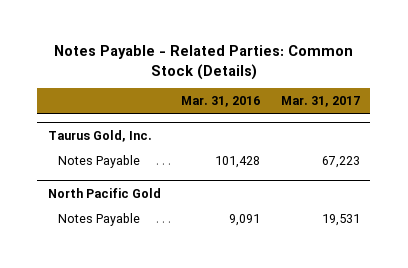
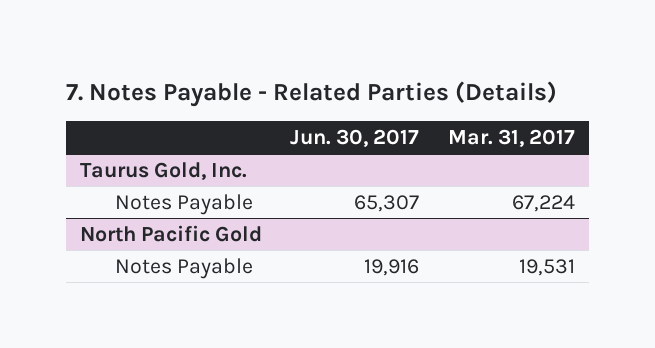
- Notes Payable - Related Parties: Common Stock (Details)
+ 7. Notes Payable - Related Parties (Details)
- | Mar. 31, 2016 | Mar. 31, 2017
+ | Jun. 30, 2017 | Mar. 31, 2017
@ Taurus Gold, Inc.
- Notes Payable | 101,428 | 67,223
+ Notes Payable | 65,307 | 67,224

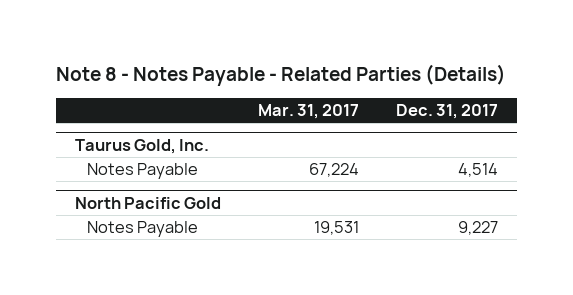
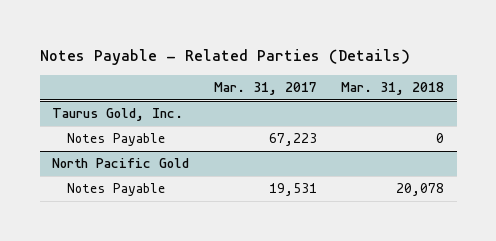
- Note 8 - Notes Payable - Related Parties (Details)
+ Notes Payable - Related Parties (Details)
- | Mar. 31, 2017 | Dec. 31, 2017
+ | Mar. 31, 2017 | Mar. 31, 2018
@ Taurus Gold, Inc.
- Notes Payable | 67,224 | 4,514
+ Notes Payable | 67,223 | 0

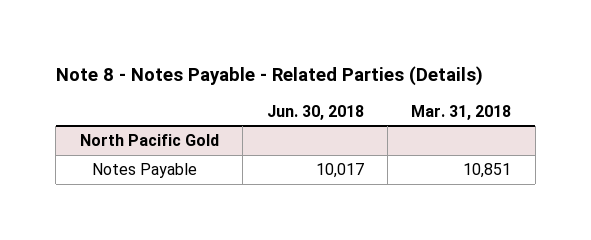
- Notes Payable - Related Parties (Details)
+ Note 8 - Notes Payable - Related Parties (Details)
- | Mar. 31, 2017 | Mar. 31, 2018
+ | Jun. 30, 2018 | Mar. 31, 2018
- Taurus Gold, Inc.
- Notes Payable | 67,223 | 0
@ North Pacific Gold
- Notes Payable | 19,531 | 20,078
+ Notes Payable | 10,017 | 10,851

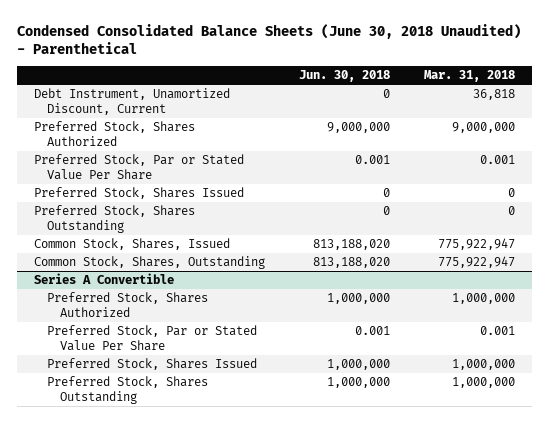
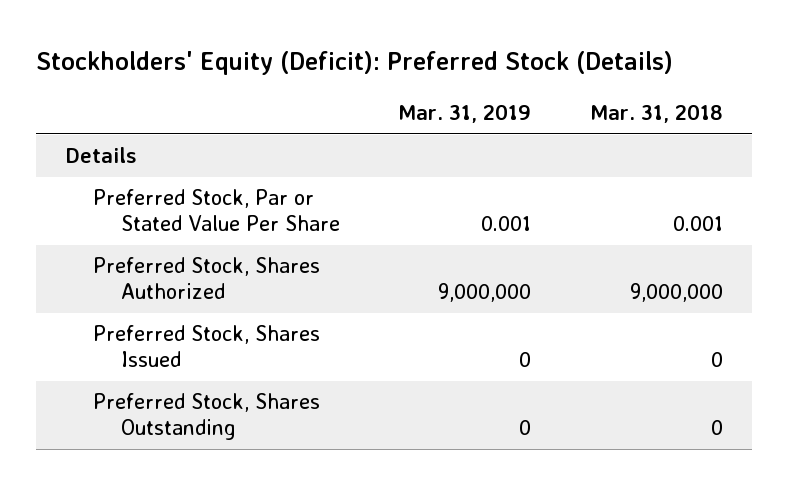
- Condensed Consolidated Balance Sheets (June 30, 2018 Unaudited) - Parenthetical
+ Stockholders' Equity (Deficit): Preferred Stock (Details)
- | Jun. 30, 2018 | Mar. 31, 2018
+ | Mar. 31, 2019 | Mar. 31, 2018
- Debt Instrument, Unamortized Discount, Current | 0 | 36,818
+ Details
moved down: Preferred Stock, Shares Authorized | 9,000,000 | 9,000,000
- Common Stock, Shares, Issued | 813,188,020 | 775,922,947
- Common Stock, Shares, Outstanding | 813,188,020 | 775,922,947
- Series A Convertible
- Preferred Stock, Shares Authorized | 1,000,000 | 1,000,000
- Preferred Stock, Par or Stated Value Per Share | 0.001 | 0.001
- Preferred Stock, Shares Issued | 1,000,000 | 1,000,000
- Preferred Stock, Shares Outstanding | 1,000,000 | 1,000,000

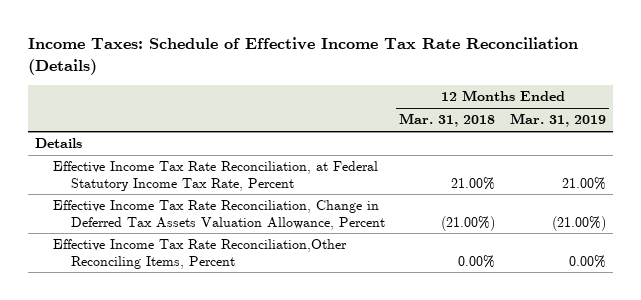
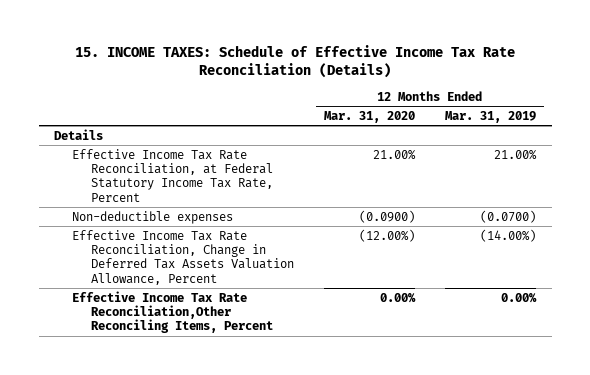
- Income Taxes: Schedule of Effective Income Tax Rate Reconciliation (Details)
+ 15. INCOME TAXES: Schedule of Effective Income Tax Rate Reconciliation (Details)
- | 12 Months Ended Mar. 31, 2018 | 12 Months Ended Mar. 31, 2019
+ | 12 Months Ended Mar. 31, 2020 | 12 Months Ended Mar. 31, 2019
- Effective Income Tax Rate Reconciliation, Change in Deferred Tax Assets Valuation Allowance, Percent | (21.00%) | (21.00%)
+ Non-deductible expenses | (0.0900) | (0.0700)
+ Effective Income Tax Rate Reconciliation, Change in Deferred Tax Assets Valuation Allowance, Percent | (12.00%) | (14.00%)

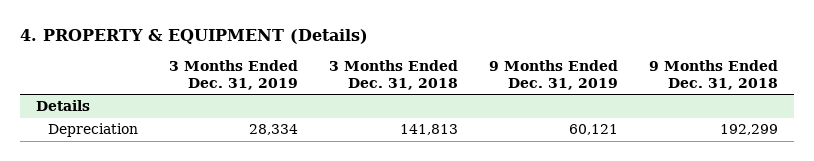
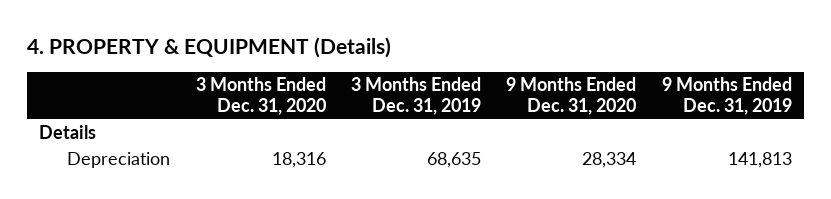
- | 3 Months Ended Dec. 31, 2019 | 3 Months Ended Dec. 31, 2018 | 9 Months Ended Dec. 31, 2019 | 9 Months Ended Dec. 31, 2018
+ | 3 Months Ended Dec. 31, 2020 | 3 Months Ended Dec. 31, 2019 | 9 Months Ended Dec. 31, 2020 | 9 Months Ended Dec. 31, 2019
- Depreciation | 28,334 | 141,813 | 60,121 | 192,299
+ Depreciation | 18,316 | 68,635 | 28,334 | 141,813

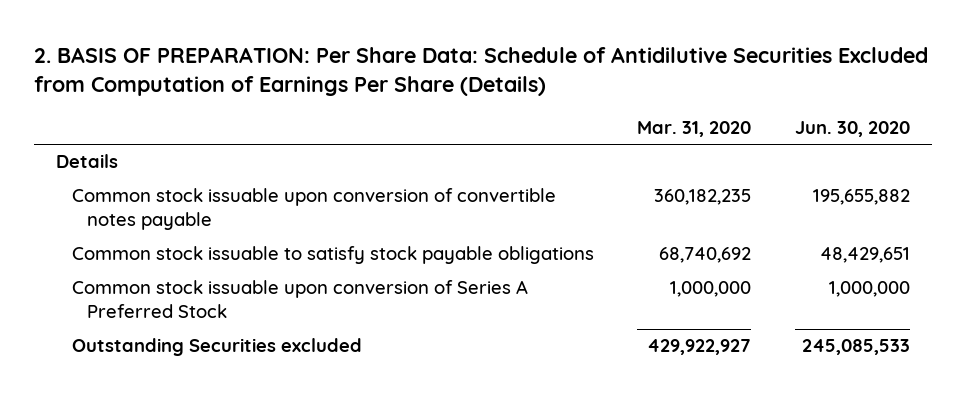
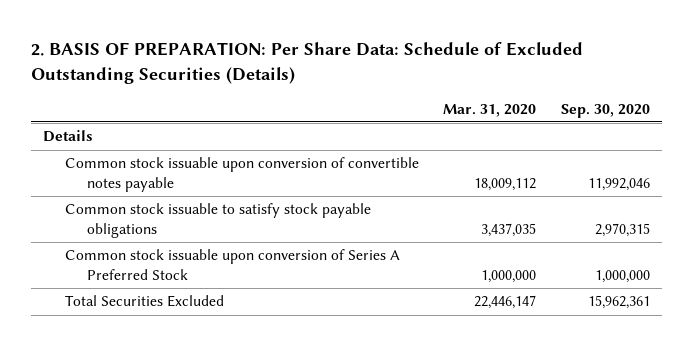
- 2. BASIS OF PREPARATION: Per Share Data: Schedule of Antidilutive Securities Excluded from Computation of Earnings Per Share (Details)
+ 2. BASIS OF PREPARATION: Per Share Data: Schedule of Excluded Outstanding Securities (Details)
- | Mar. 31, 2020 | Jun. 30, 2020
+ | Mar. 31, 2020 | Sep. 30, 2020
- Common stock issuable upon conversion of convertible notes payable | 360,182,235 | 195,655,882
- Common stock issuable to satisfy stock payable obligations | 68,740,692 | 48,429,651
+ Common stock issuable upon conversion of convertible notes payable | 18,009,112 | 11,992,046
+ Common stock issuable to satisfy stock payable obligations | 3,437,035 | 2,970,315
- Outstanding Securities excluded | 429,922,927 | 245,085,533
+ Total Securities Excluded | 22,446,147 | 15,962,361

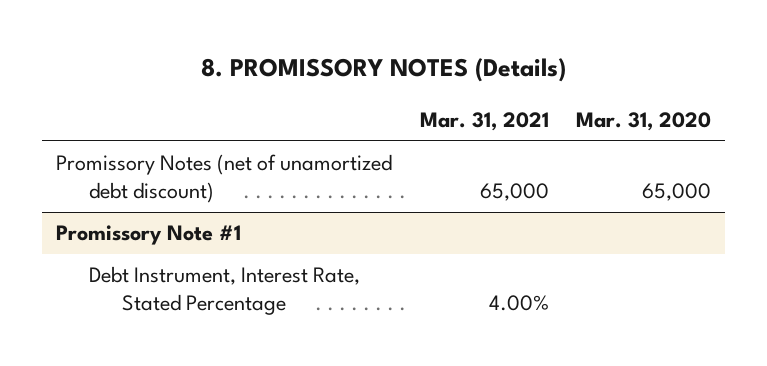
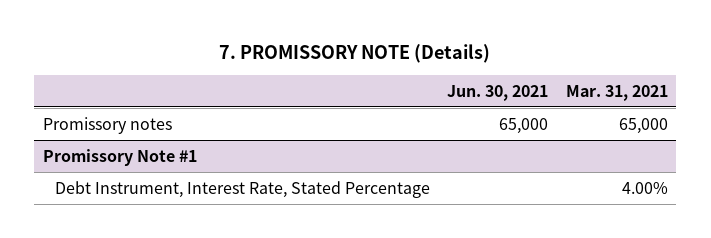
- 8. PROMISSORY NOTES (Details)
+ 7. PROMISSORY NOTE (Details)
- | Mar. 31, 2021 | Mar. 31, 2020
+ | Jun. 30, 2021 | Mar. 31, 2021
- Promissory Notes (net of unamortized debt discount) | 65,000 | 65,000
+ Promissory notes | 65,000 | 65,000

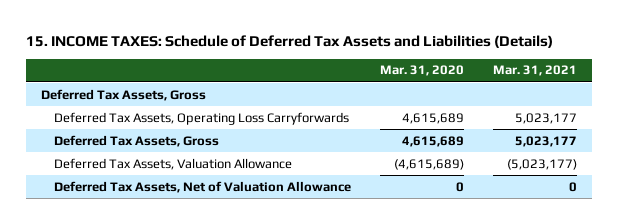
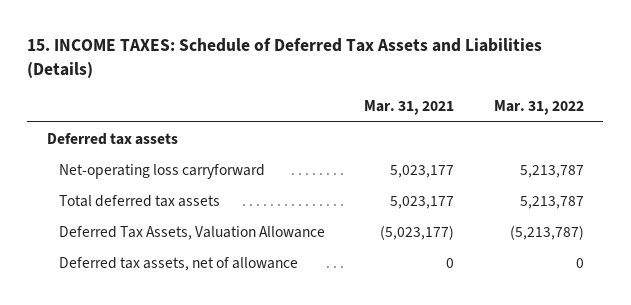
- | Mar. 31, 2020 | Mar. 31, 2021
+ | Mar. 31, 2021 | Mar. 31, 2022
- Deferred Tax Assets, Gross
- Deferred Tax Assets, Operating Loss Carryforwards | 4,615,689 | 5,023,177
- Deferred Tax Assets, Gross | 4,615,689 | 5,023,177
+ Deferred tax assets
+ Net-operating loss carryforward | 5,023,177 | 5,213,787
+ Total deferred tax assets | 5,023,177 | 5,213,787
- Deferred Tax Assets, Net of Valuation Allowance | 0 | 0
+ Deferred tax assets, net of allowance | 0 | 0

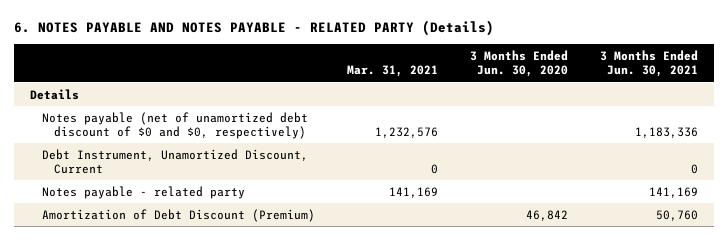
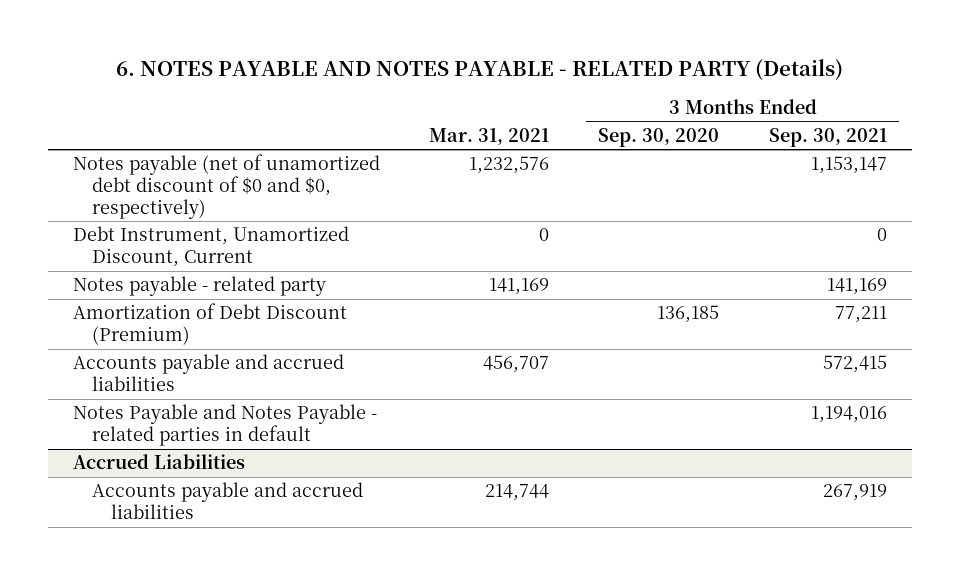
- | Mar. 31, 2021 | 3 Months Ended Jun. 30, 2020 | 3 Months Ended Jun. 30, 2021
+ | Mar. 31, 2021 | 3 Months Ended Sep. 30, 2020 | 3 Months Ended Sep. 30, 2021
- Details
+ Accounts payable and accrued liabilities | 456,707 | | 572,415
+ Notes Payable and Notes Payable - related parties in default | | | 1,194,016
+ Accrued Liabilities
+ Accounts payable and accrued liabilities | 214,744 | | 267,919

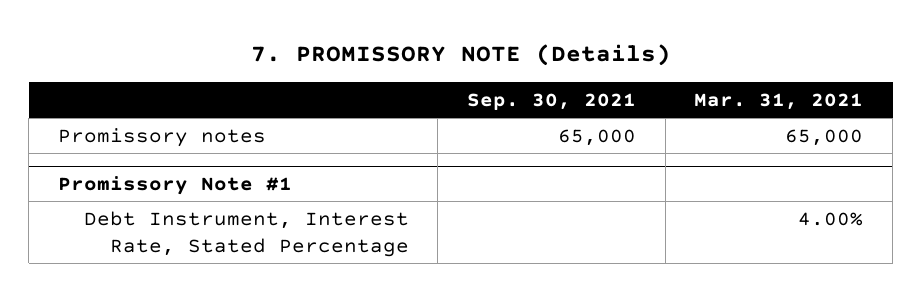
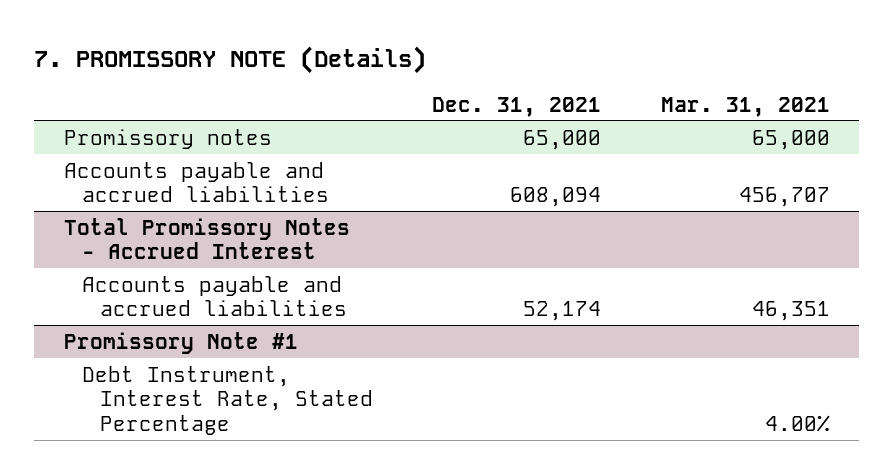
- | Sep. 30, 2021 | Mar. 31, 2021
+ | Dec. 31, 2021 | Mar. 31, 2021
+ Accounts payable and accrued liabilities | 608,094 | 456,707
+ Total Promissory Notes - Accrued Interest
+ Accounts payable and accrued liabilities | 52,174 | 46,351

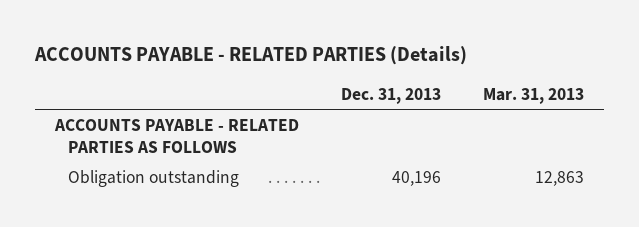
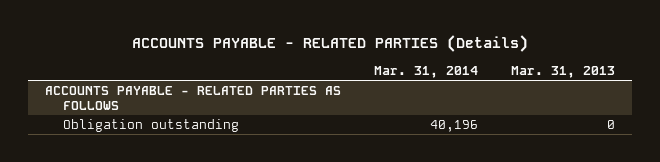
- | Dec. 31, 2013 | Mar. 31, 2013
+ | Mar. 31, 2014 | Mar. 31, 2013
- Obligation outstanding | 40,196 | 12,863
+ Obligation outstanding | 40,196 | 0

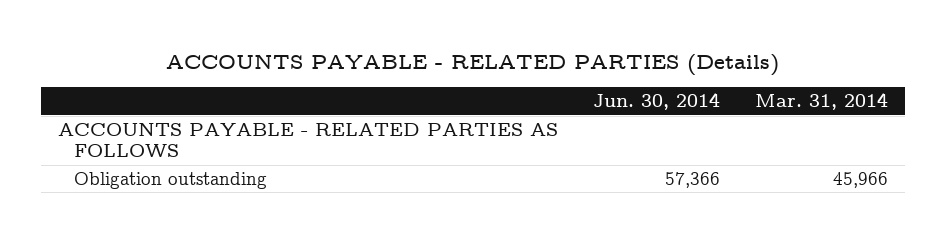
- | Mar. 31, 2014 | Mar. 31, 2013
+ | Jun. 30, 2014 | Mar. 31, 2014
- Obligation outstanding | 40,196 | 0
+ Obligation outstanding | 57,366 | 45,966

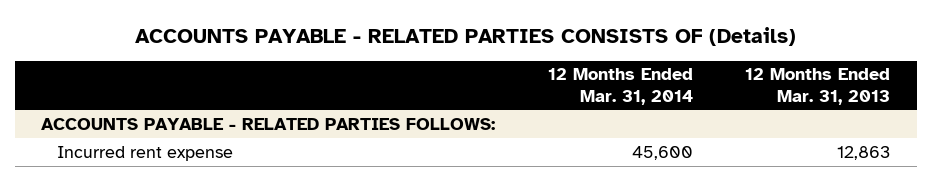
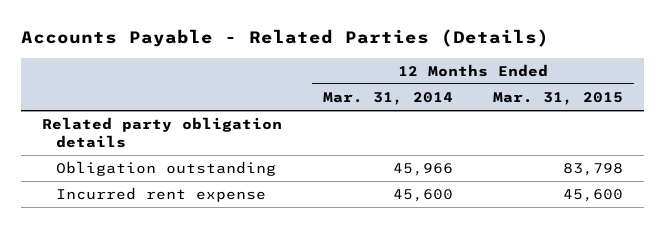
- ACCOUNTS PAYABLE - RELATED PARTIES CONSISTS OF (Details)
+ Accounts Payable - Related Parties (Details)
- | 12 Months Ended Mar. 31, 2014 | 12 Months Ended Mar. 31, 2013
+ | 12 Months Ended Mar. 31, 2014 | 12 Months Ended Mar. 31, 2015
- ACCOUNTS PAYABLE - RELATED PARTIES FOLLOWS:
+ Related party obligation details
+ Obligation outstanding | 45,966 | 83,798

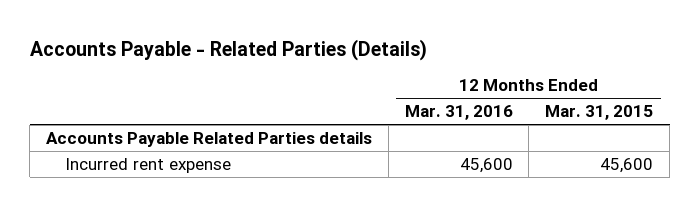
- | 12 Months Ended Mar. 31, 2014 | 12 Months Ended Mar. 31, 2015
+ | 12 Months Ended Mar. 31, 2016 | 12 Months Ended Mar. 31, 2015
- Related party obligation details
- Obligation outstanding | 45,966 | 83,798
+ Accounts Payable Related Parties details

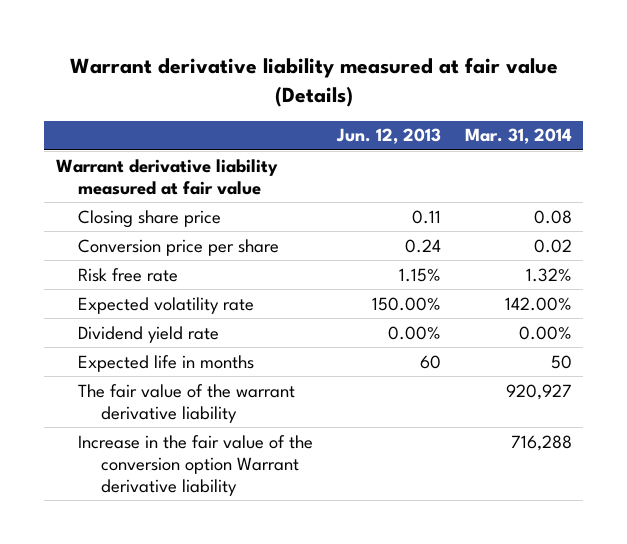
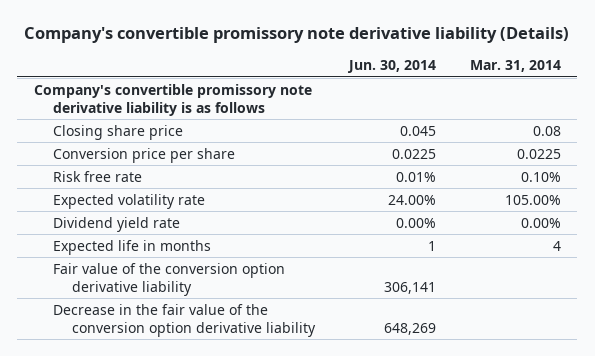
- Warrant derivative liability measured at fair value (Details)
+ Company's convertible promissory note derivative liability (Details)
- | Jun. 12, 2013 | Mar. 31, 2014
+ | Jun. 30, 2014 | Mar. 31, 2014
- Warrant derivative liability measured at fair value
+ Company's convertible promissory note derivative liability is as follows
- Conversion price per share | 0.24 | 0.02
- Risk free rate | 1.15% | 1.32%
- Expected volatility rate | 150.00% | 142.00%
+ Conversion price per share | 0.0225 | 0.0225
+ Risk free rate | 0.01% | 0.10%
+ Expected volatility rate | 24.00% | 105.00%
- Expected life in months | 60 | 50
- The fair value of the warrant derivative liability | | 920,927
- Increase in the fair value of the conversion option Warrant derivative liability | | 716,288
+ Expected life in months | 1 | 4
+ Fair value of the conversion option derivative liability | 306,141 |
+ Decrease in the fair value of the conversion option derivative liability | 648,269 |

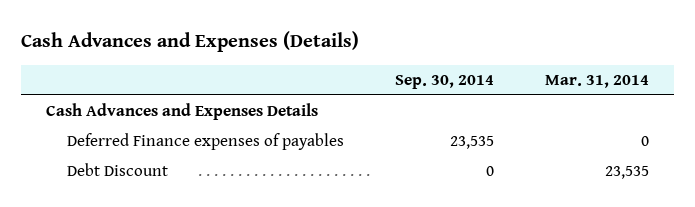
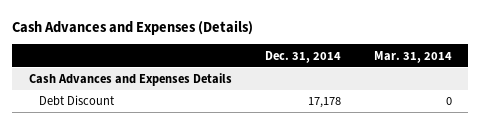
- | Sep. 30, 2014 | Mar. 31, 2014
+ | Dec. 31, 2014 | Mar. 31, 2014
- Deferred Finance expenses of payables | 23,535 | 0
- Debt Discount | 0 | 23,535
+ Debt Discount | 17,178 | 0

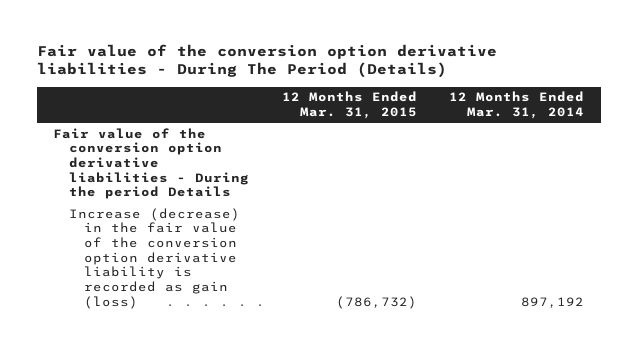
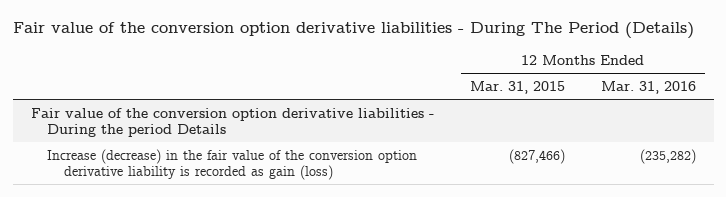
- | 12 Months Ended Mar. 31, 2015 | 12 Months Ended Mar. 31, 2014
+ | 12 Months Ended Mar. 31, 2015 | 12 Months Ended Mar. 31, 2016
- Increase (decrease) in the fair value of the conversion option derivative liability is recorded as gain (loss) | (786,732) | 897,192
+ Increase (decrease) in the fair value of the conversion option derivative liability is recorded as gain (loss) | (827,466) | (235,282)

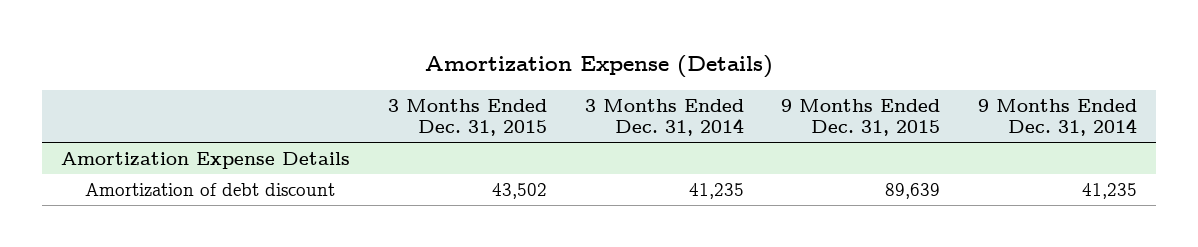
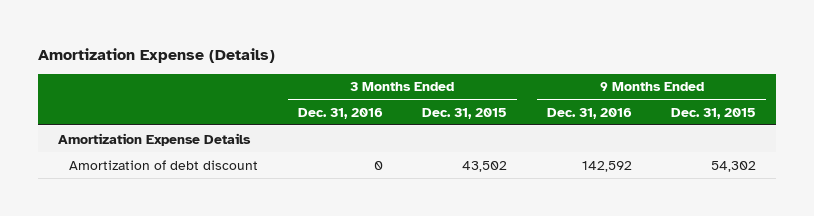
- | 3 Months Ended Dec. 31, 2015 | 3 Months Ended Dec. 31, 2014 | 9 Months Ended Dec. 31, 2015 | 9 Months Ended Dec. 31, 2014
+ | 3 Months Ended Dec. 31, 2016 | 3 Months Ended Dec. 31, 2015 | 9 Months Ended Dec. 31, 2016 | 9 Months Ended Dec. 31, 2015
- Amortization of debt discount | 43,502 | 41,235 | 89,639 | 41,235
+ Amortization of debt discount | 0 | 43,502 | 142,592 | 54,302

